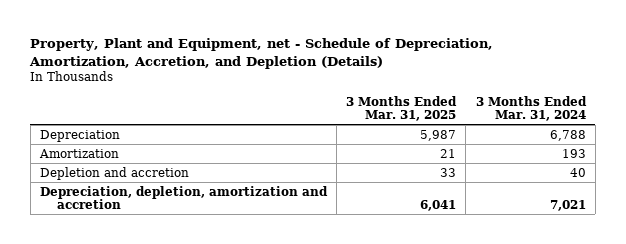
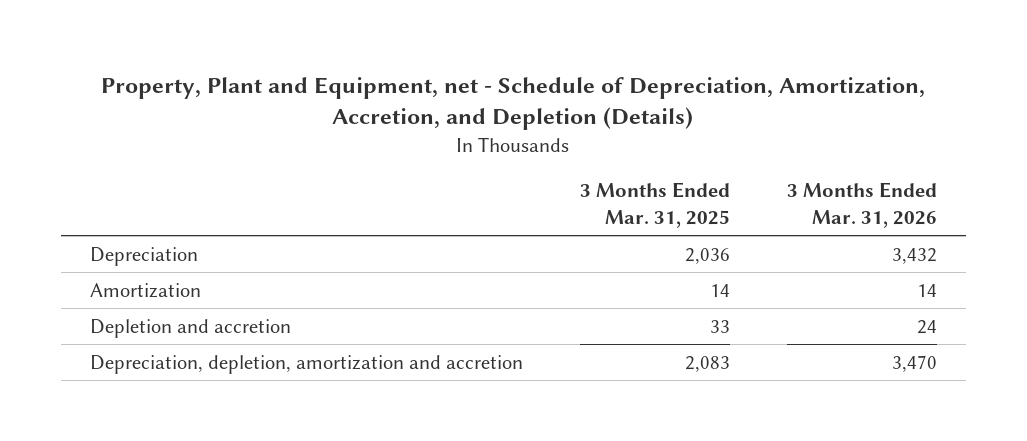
- | 3 Months Ended Mar. 31, 2025 | 3 Months Ended Mar. 31, 2024
+ | 3 Months Ended Mar. 31, 2025 | 3 Months Ended Mar. 31, 2026
- Depreciation | 5,987 | 6,788
- Amortization | 21 | 193
+ Depreciation | 2,036 | 3,432
+ Amortization | 14 | 14
- Depreciation, depletion, amortization and accretion | 6,041 | 7,021
+ Depreciation, depletion, amortization and accretion | 2,083 | 3,470

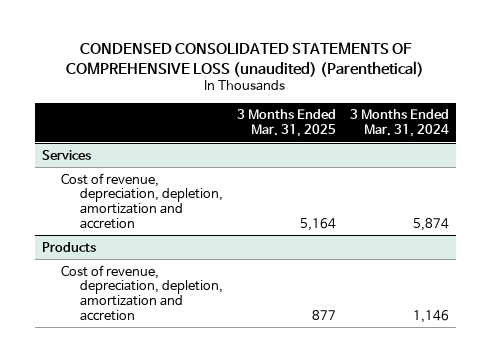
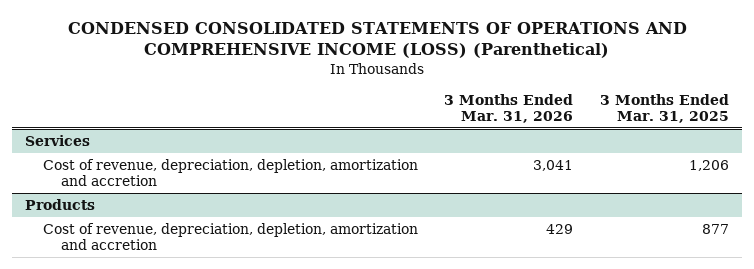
- CONDENSED CONSOLIDATED STATEMENTS OF COMPREHENSIVE LOSS (unaudited) (Parenthetical)
+ CONDENSED CONSOLIDATED STATEMENTS OF OPERATIONS AND COMPREHENSIVE INCOME (LOSS) (Parenthetical)
- | 3 Months Ended Mar. 31, 2025 | 3 Months Ended Mar. 31, 2024
+ | 3 Months Ended Mar. 31, 2026 | 3 Months Ended Mar. 31, 2025
@ Services
- Cost of revenue, depreciation, depletion, amortization and accretion | 5,164 | 5,874
+ Cost of revenue, depreciation, depletion, amortization and accretion | 3,041 | 1,206

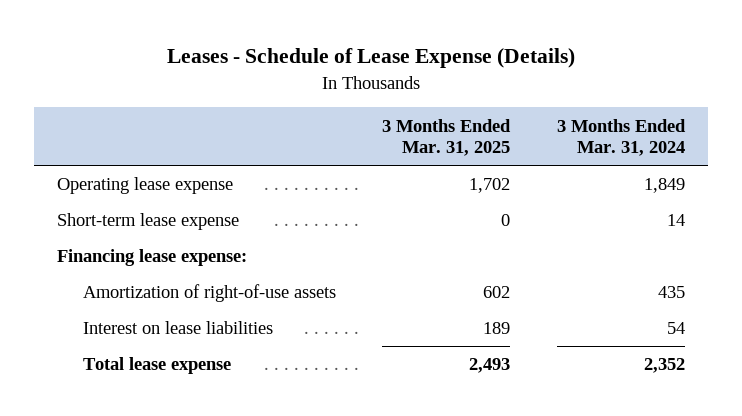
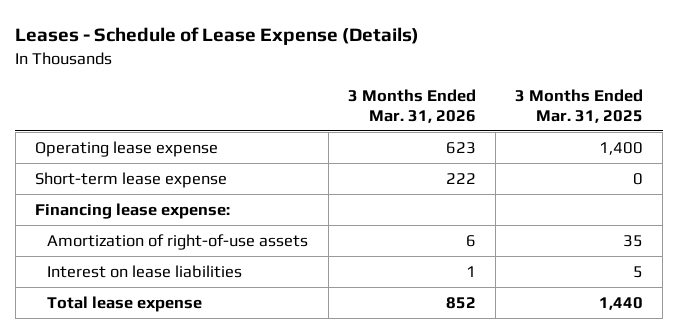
- | 3 Months Ended Mar. 31, 2025 | 3 Months Ended Mar. 31, 2024
+ | 3 Months Ended Mar. 31, 2026 | 3 Months Ended Mar. 31, 2025
- Operating lease expense | 1,702 | 1,849
+ Operating lease expense | 623 | 1,400
- Amortization of right-of-use assets | 602 | 435
- Interest on lease liabilities | 189 | 54
- Total lease expense | 2,493 | 2,352
+ Amortization of right-of-use assets | 6 | 35
+ Interest on lease liabilities | 1 | 5
+ Total lease expense | 852 | 1,440

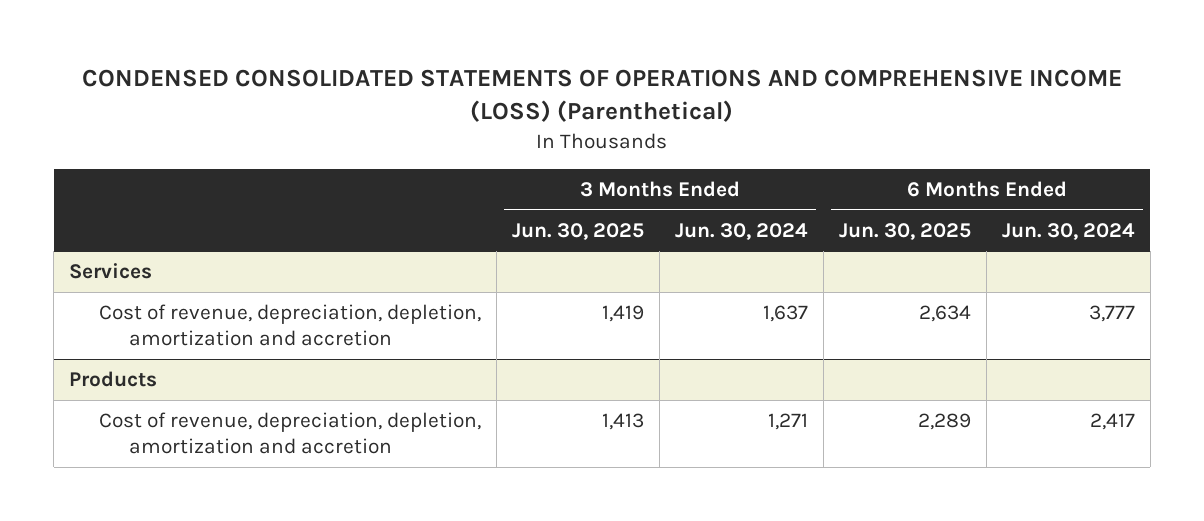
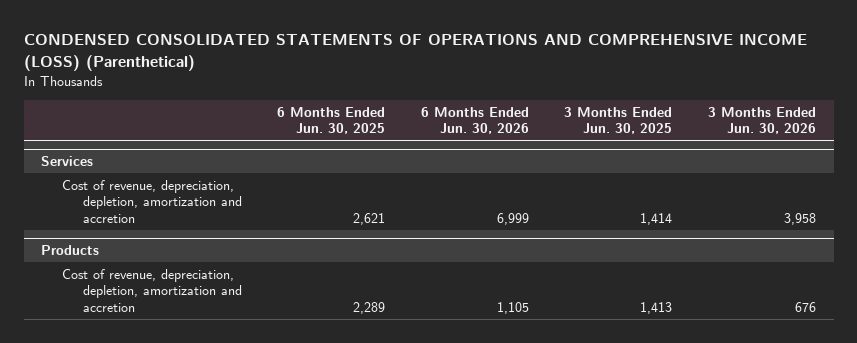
- | 3 Months Ended Jun. 30, 2025 | 3 Months Ended Jun. 30, 2024 | 6 Months Ended Jun. 30, 2025 | 6 Months Ended Jun. 30, 2024
+ | 6 Months Ended Jun. 30, 2025 | 6 Months Ended Jun. 30, 2026 | 3 Months Ended Jun. 30, 2025 | 3 Months Ended Jun. 30, 2026
@ Services
- Cost of revenue, depreciation, depletion, amortization and accretion | 1,419 | 1,637 | 2,634 | 3,777
+ Cost of revenue, depreciation, depletion, amortization and accretion | 2,621 | 6,999 | 1,414 | 3,958

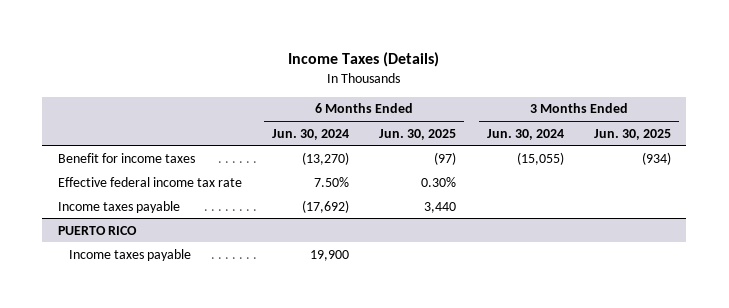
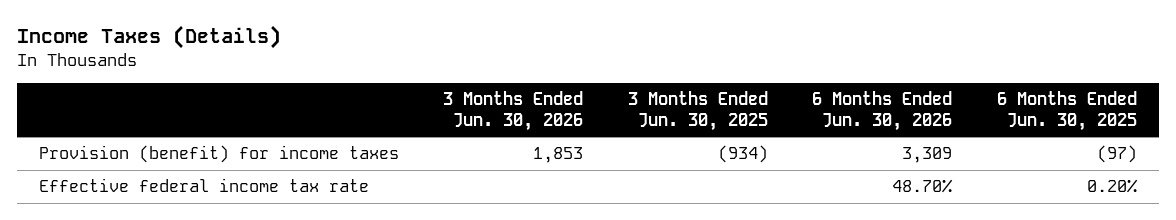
- | 6 Months Ended Jun. 30, 2024 | 6 Months Ended Jun. 30, 2025 | 3 Months Ended Jun. 30, 2024 | 3 Months Ended Jun. 30, 2025
+ | 3 Months Ended Jun. 30, 2026 | 3 Months Ended Jun. 30, 2025 | 6 Months Ended Jun. 30, 2026 | 6 Months Ended Jun. 30, 2025
- Benefit for income taxes | (13,270) | (97) | (15,055) | (934)
- Effective federal income tax rate | 7.50% | 0.30% | |
- Income taxes payable | (17,692) | 3,440 | |
- PUERTO RICO
- Income taxes payable | 19,900 | | |
+ Provision (benefit) for income taxes | 1,853 | (934) | 3,309 | (97)
+ Effective federal income tax rate | | | 48.70% | 0.20%

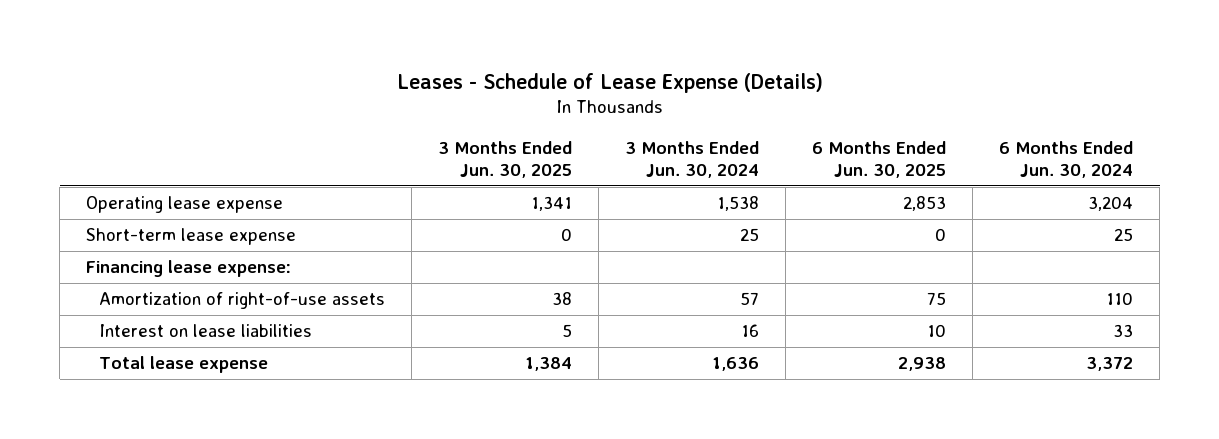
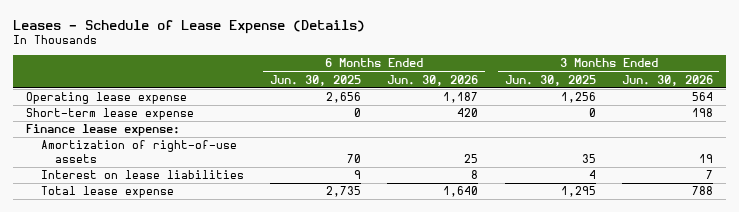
- | 3 Months Ended Jun. 30, 2025 | 3 Months Ended Jun. 30, 2024 | 6 Months Ended Jun. 30, 2025 | 6 Months Ended Jun. 30, 2024
+ | 6 Months Ended Jun. 30, 2025 | 6 Months Ended Jun. 30, 2026 | 3 Months Ended Jun. 30, 2025 | 3 Months Ended Jun. 30, 2026
- Operating lease expense | 1,341 | 1,538 | 2,853 | 3,204
+ Operating lease expense | 2,656 | 1,187 | 1,256 | 564
- Financing lease expense:
- Amortization of right-of-use assets | 38 | 57 | 75 | 110
- Interest on lease liabilities | 5 | 16 | 10 | 33
- Total lease expense | 1,384 | 1,636 | 2,938 | 3,372
+ Finance lease expense:
+ Amortization of right-of-use assets | 70 | 25 | 35 | 19
+ Interest on lease liabilities | 9 | 8 | 4 | 7
+ Total lease expense | 2,735 | 1,640 | 1,295 | 788

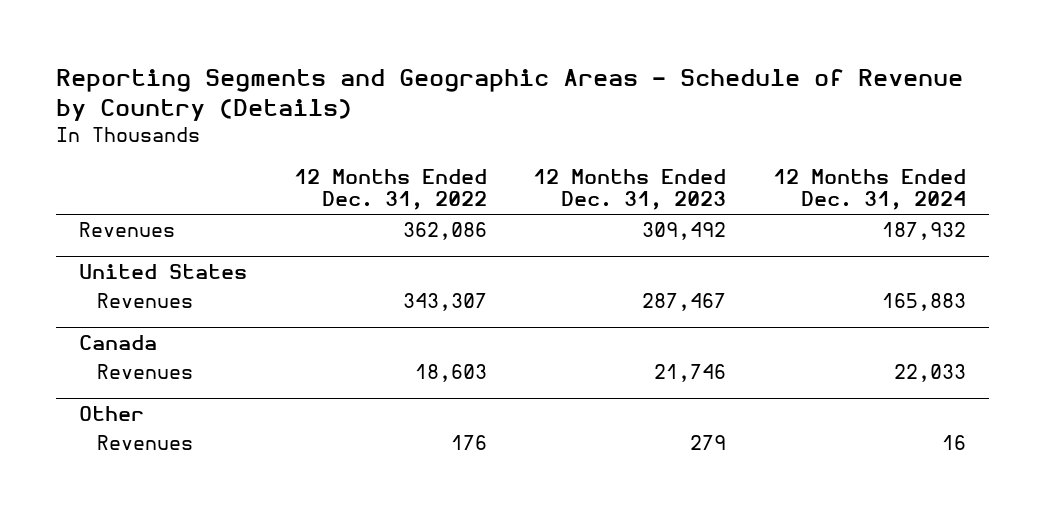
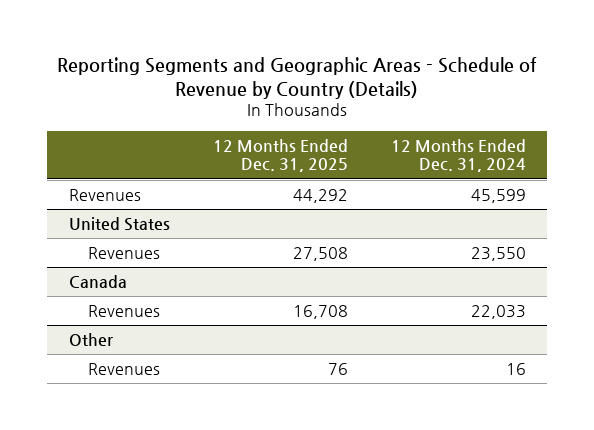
- | 12 Months Ended Dec. 31, 2022 | 12 Months Ended Dec. 31, 2023 | 12 Months Ended Dec. 31, 2024
+ | 12 Months Ended Dec. 31, 2025 | 12 Months Ended Dec. 31, 2024
- Revenues | 362,086 | 309,492 | 187,932
+ Revenues | 44,292 | 45,599
@ United States
- Revenues | 343,307 | 287,467 | 165,883
+ Revenues | 27,508 | 23,550

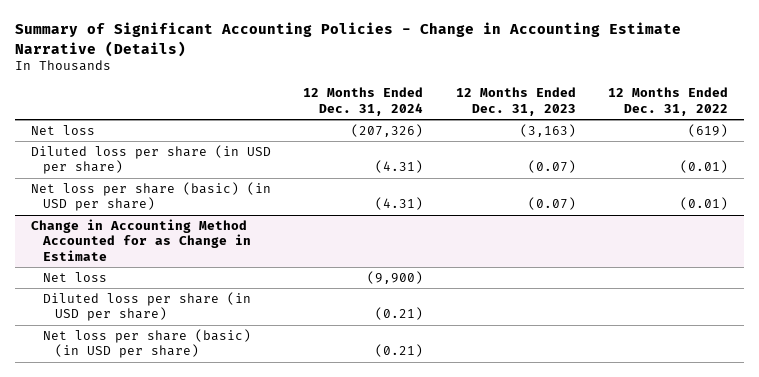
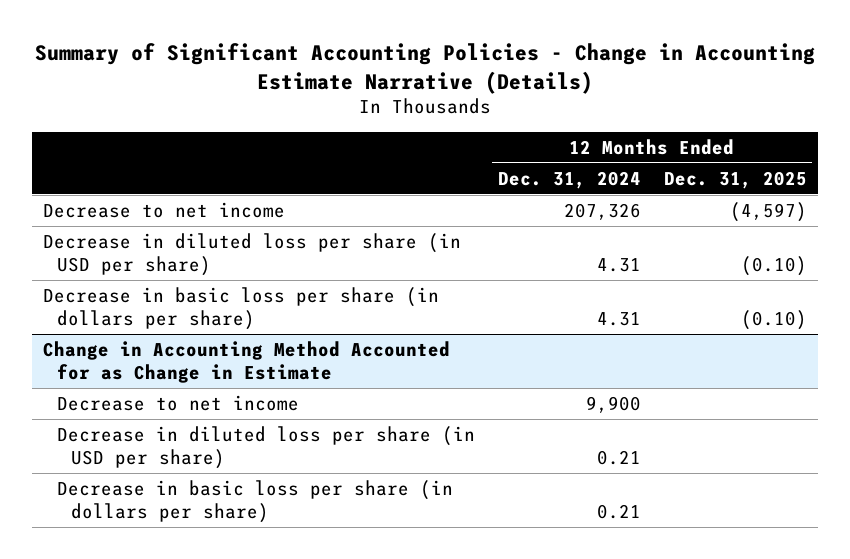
- | 12 Months Ended Dec. 31, 2024 | 12 Months Ended Dec. 31, 2023 | 12 Months Ended Dec. 31, 2022
+ | 12 Months Ended Dec. 31, 2024 | 12 Months Ended Dec. 31, 2025
- Net loss | (207,326) | (3,163) | (619)
- Diluted loss per share (in USD per share) | (4.31) | (0.07) | (0.01)
- Net loss per share (basic) (in USD per share) | (4.31) | (0.07) | (0.01)
+ Decrease to net income | 207,326 | (4,597)
+ Decrease in diluted loss per share (in USD per share) | 4.31 | (0.10)
+ Decrease in basic loss per share (in dollars per share) | 4.31 | (0.10)
@ Change in Accounting Method Accounted for as Change in Estimate
- Net loss | (9,900) | |
- Diluted loss per share (in USD per share) | (0.21) | |
- Net loss per share (basic) (in USD per share) | (0.21) | |
+ Decrease to net income | 9,900 |
+ Decrease in diluted loss per share (in USD per share) | 0.21 |
+ Decrease in basic loss per share (in dollars per share) | 0.21 |

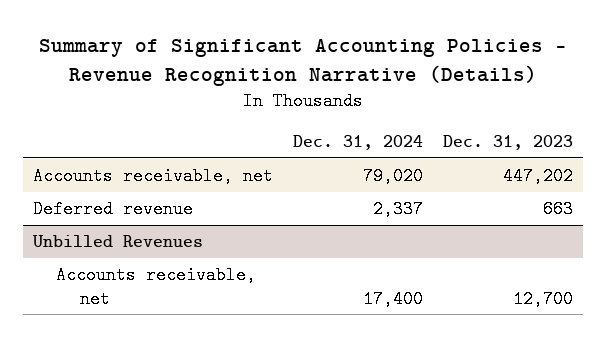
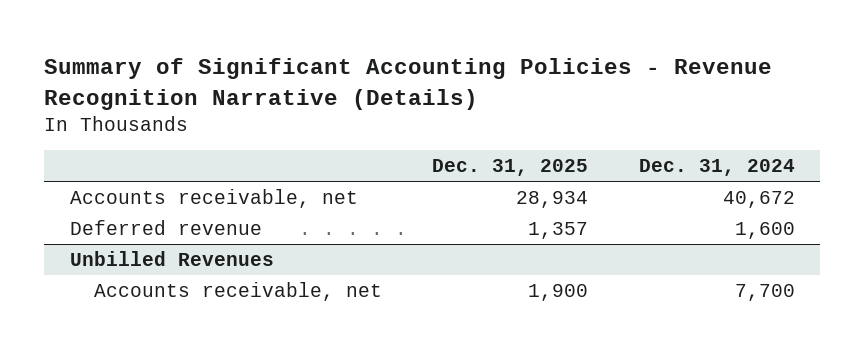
- | Dec. 31, 2024 | Dec. 31, 2023
+ | Dec. 31, 2025 | Dec. 31, 2024
- Accounts receivable, net | 79,020 | 447,202
- Deferred revenue | 2,337 | 663
+ Accounts receivable, net | 28,934 | 40,672
+ Deferred revenue | 1,357 | 1,600
@ Unbilled Revenues
- Accounts receivable, net | 17,400 | 12,700
+ Accounts receivable, net | 1,900 | 7,700

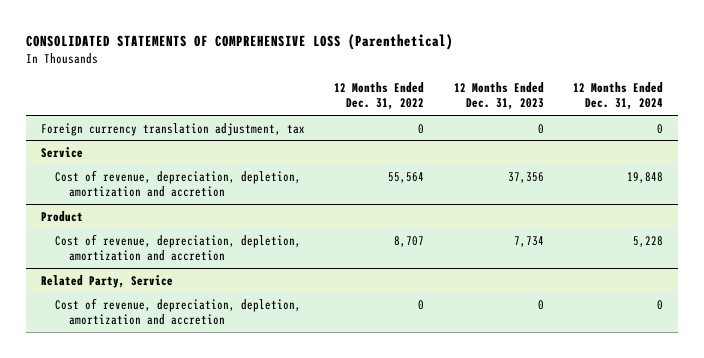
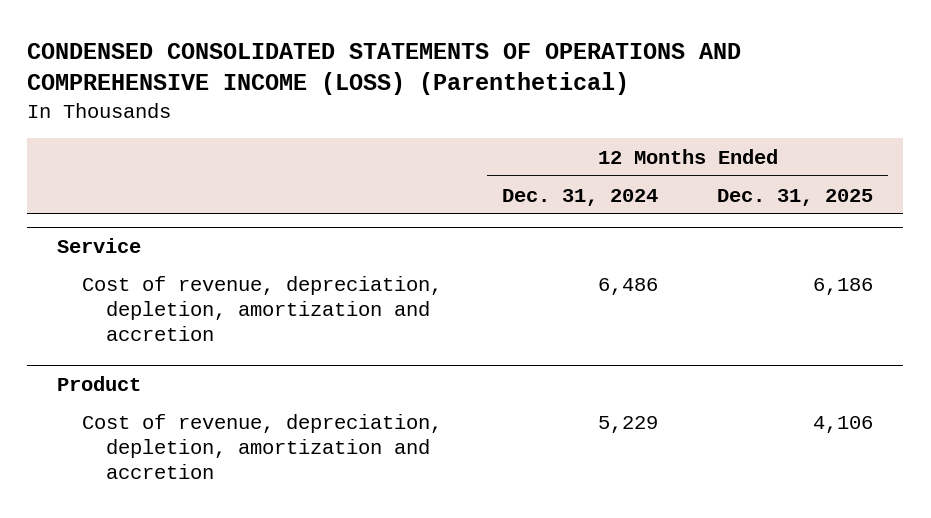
- CONSOLIDATED STATEMENTS OF COMPREHENSIVE LOSS (Parenthetical)
+ CONDENSED CONSOLIDATED STATEMENTS OF OPERATIONS AND COMPREHENSIVE INCOME (LOSS) (Parenthetical)
- | 12 Months Ended Dec. 31, 2022 | 12 Months Ended Dec. 31, 2023 | 12 Months Ended Dec. 31, 2024
+ | 12 Months Ended Dec. 31, 2024 | 12 Months Ended Dec. 31, 2025
- Foreign currency translation adjustment, tax | 0 | 0 | 0
@ Service
- Cost of revenue, depreciation, depletion, amortization and accretion | 55,564 | 37,356 | 19,848
+ Cost of revenue, depreciation, depletion, amortization and accretion | 6,486 | 6,186
@ Product
- Cost of revenue, depreciation, depletion, amortization and accretion | 8,707 | 7,734 | 5,228
- Related Party, Service
- Cost of revenue, depreciation, depletion, amortization and accretion | 0 | 0 | 0
@ Product
+ Cost of revenue, depreciation, depletion, amortization and accretion | 5,229 | 4,106

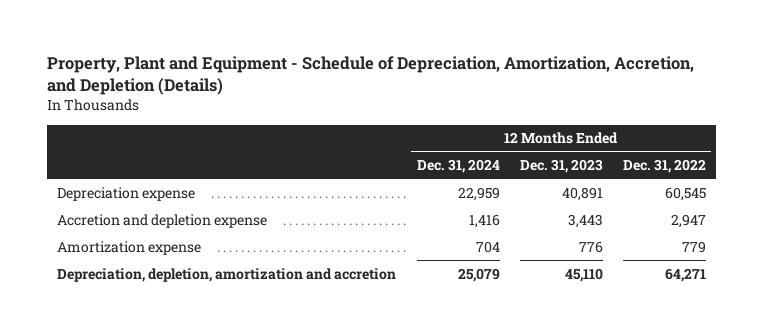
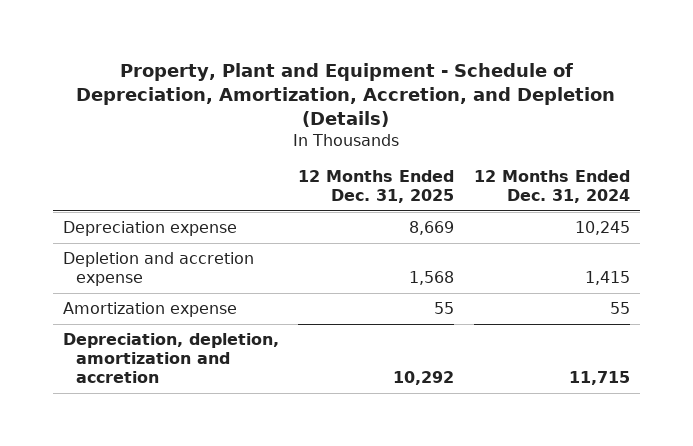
- | 12 Months Ended Dec. 31, 2024 | 12 Months Ended Dec. 31, 2023 | 12 Months Ended Dec. 31, 2022
+ | 12 Months Ended Dec. 31, 2025 | 12 Months Ended Dec. 31, 2024
- Depreciation expense | 22,959 | 40,891 | 60,545
- Accretion and depletion expense | 1,416 | 3,443 | 2,947
- Amortization expense | 704 | 776 | 779
- Depreciation, depletion, amortization and accretion | 25,079 | 45,110 | 64,271
+ Depreciation expense | 8,669 | 10,245
+ Depletion and accretion expense | 1,568 | 1,415
+ Amortization expense | 55 | 55
+ Depreciation, depletion, amortization and accretion | 10,292 | 11,715

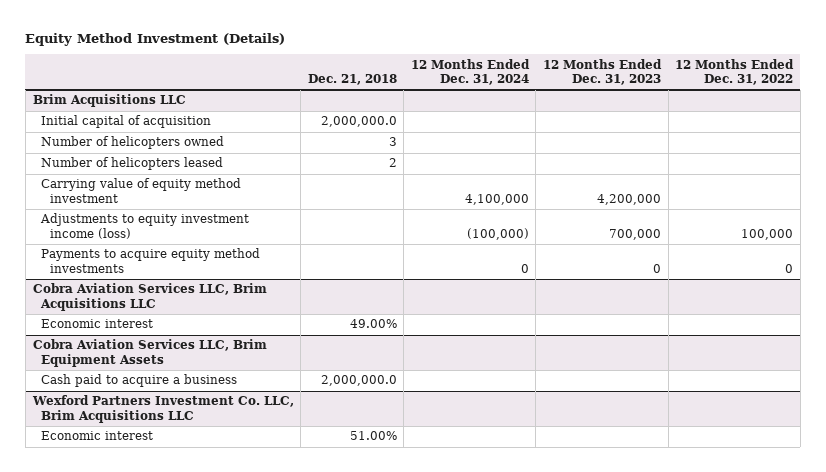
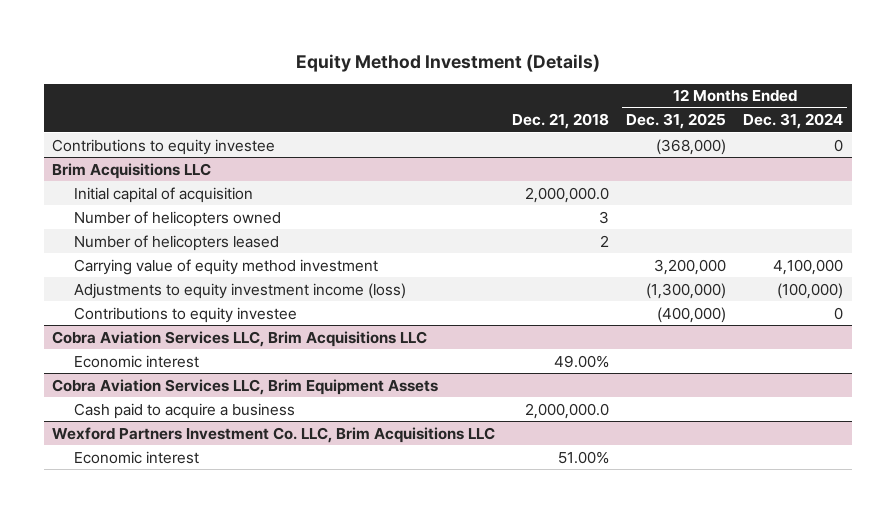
- | Dec. 21, 2018 | 12 Months Ended Dec. 31, 2024 | 12 Months Ended Dec. 31, 2023 | 12 Months Ended Dec. 31, 2022
+ | Dec. 21, 2018 | 12 Months Ended Dec. 31, 2025 | 12 Months Ended Dec. 31, 2024
+ Contributions to equity investee | | (368,000) | 0
@ Brim Acquisitions LLC
- Payments to acquire equity method investments | | 0 | 0 | 0
+ Contributions to equity investee | | (400,000) | 0

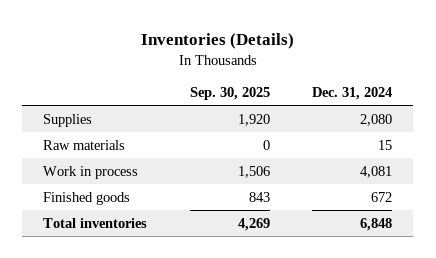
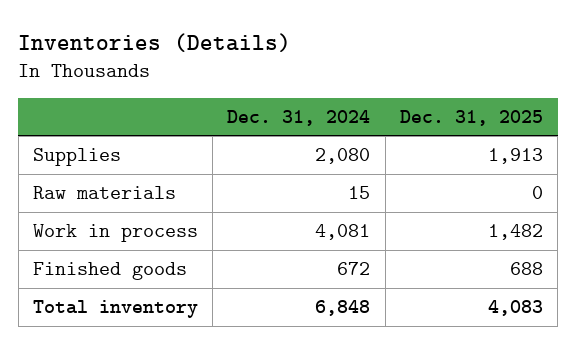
- | Sep. 30, 2025 | Dec. 31, 2024
+ | Dec. 31, 2024 | Dec. 31, 2025
- Total inventories | 4,269 | 6,848
+ Total inventory | 6,848 | 4,083

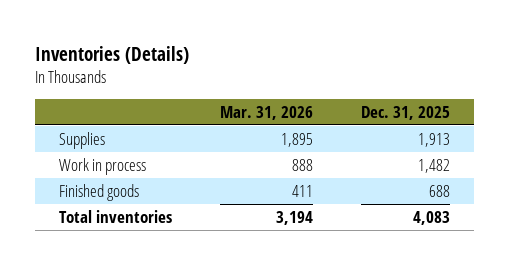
- | Dec. 31, 2024 | Dec. 31, 2025
+ | Mar. 31, 2026 | Dec. 31, 2025
- Raw materials | 15 | 0
- Total inventory | 6,848 | 4,083
+ Total inventories | 3,194 | 4,083

